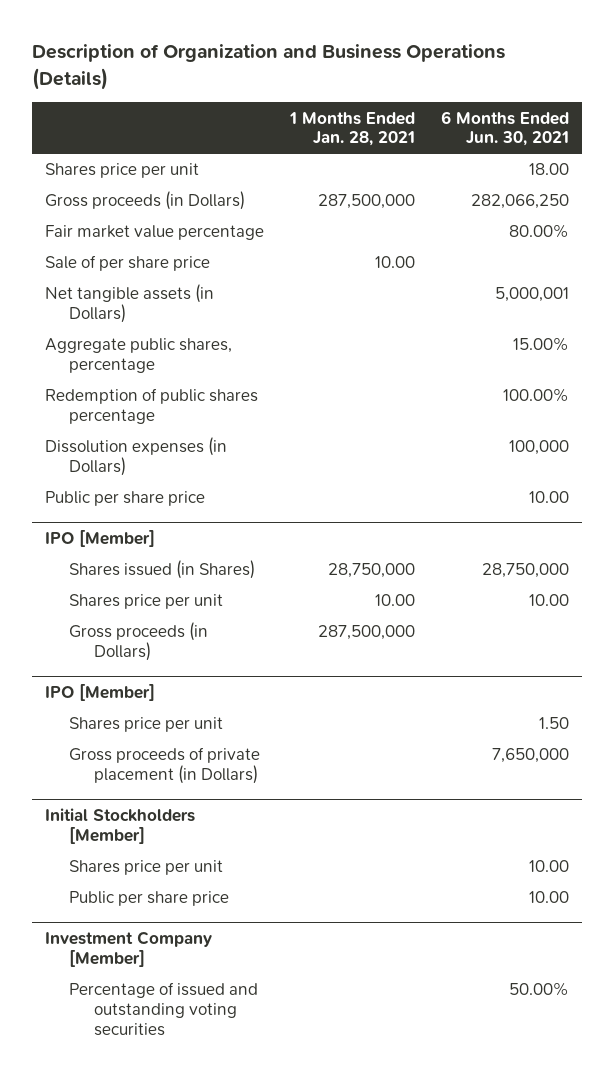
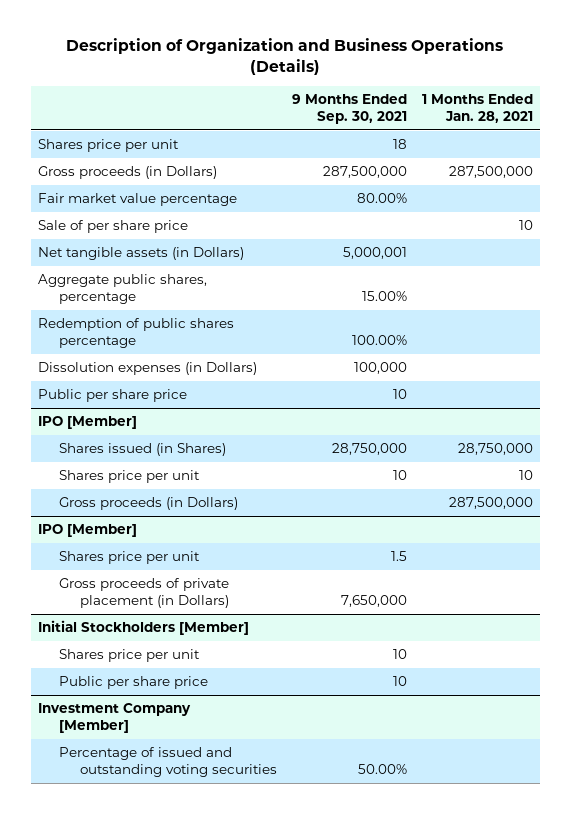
- | 1 Months Ended Jan. 28, 2021 | 6 Months Ended Jun. 30, 2021
+ | 9 Months Ended Sep. 30, 2021 | 1 Months Ended Jan. 28, 2021
- Sale of per share price | 10.00 |
+ Sale of per share price | | 10
@ IPO [Member]
- Shares price per unit | 10.00 | 10.00
+ Shares price per unit | 10 | 10

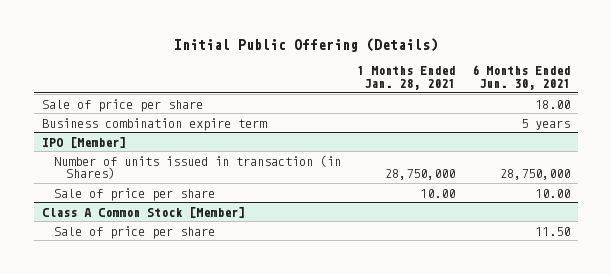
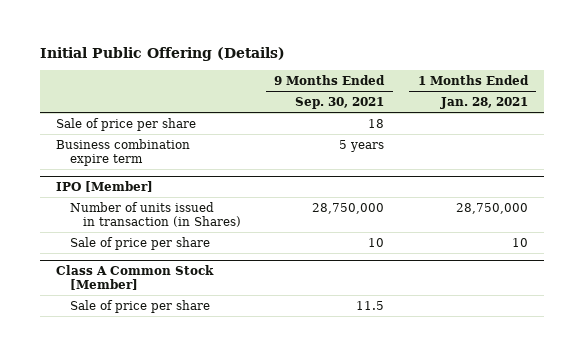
- | 1 Months Ended Jan. 28, 2021 | 6 Months Ended Jun. 30, 2021
+ | 9 Months Ended Sep. 30, 2021 | 1 Months Ended Jan. 28, 2021
@ IPO [Member]
- Sale of price per share | 10.00 | 10.00
+ Sale of price per share | 10 | 10

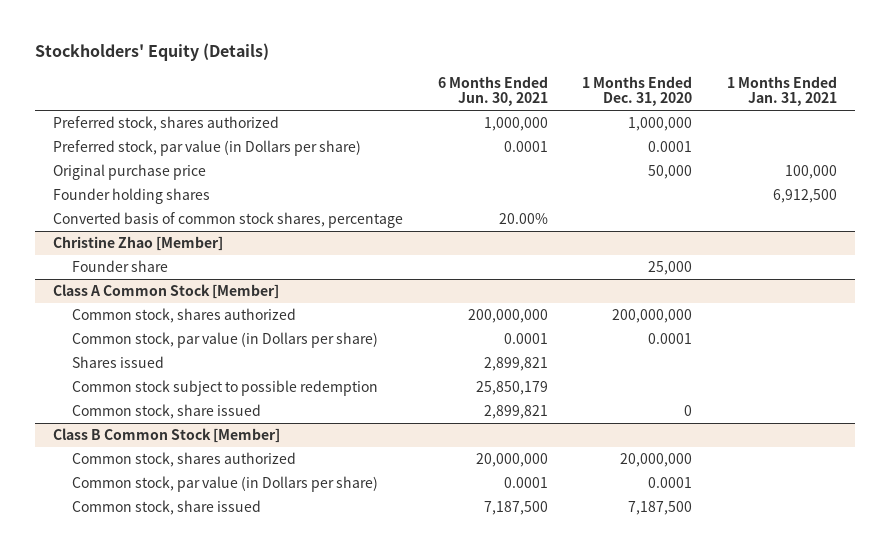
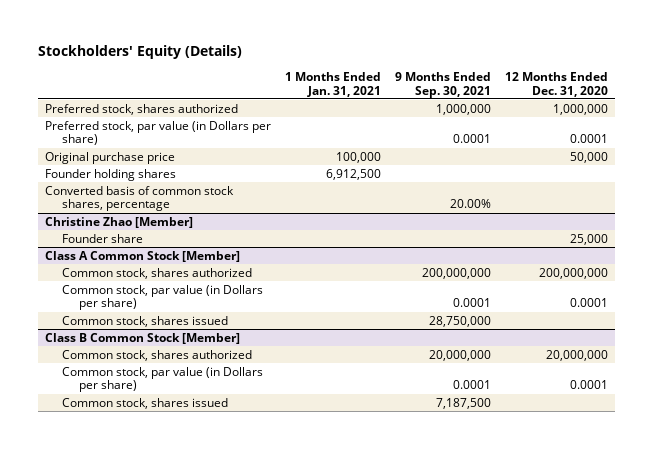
- | 6 Months Ended Jun. 30, 2021 | 1 Months Ended Dec. 31, 2020 | 1 Months Ended Jan. 31, 2021
+ | 1 Months Ended Jan. 31, 2021 | 9 Months Ended Sep. 30, 2021 | 12 Months Ended Dec. 31, 2020
@ Class A Common Stock [Member]
- Shares issued | 2,899,821 | |
- Common stock subject to possible redemption | 25,850,179 | |
- Common stock, share issued | 2,899,821 | 0 |
+ Common stock, shares issued | | 28,750,000 |
@ Class B Common Stock [Member]
- Common stock, share issued | 7,187,500 | 7,187,500 |
+ Common stock, shares issued | | 7,187,500 |

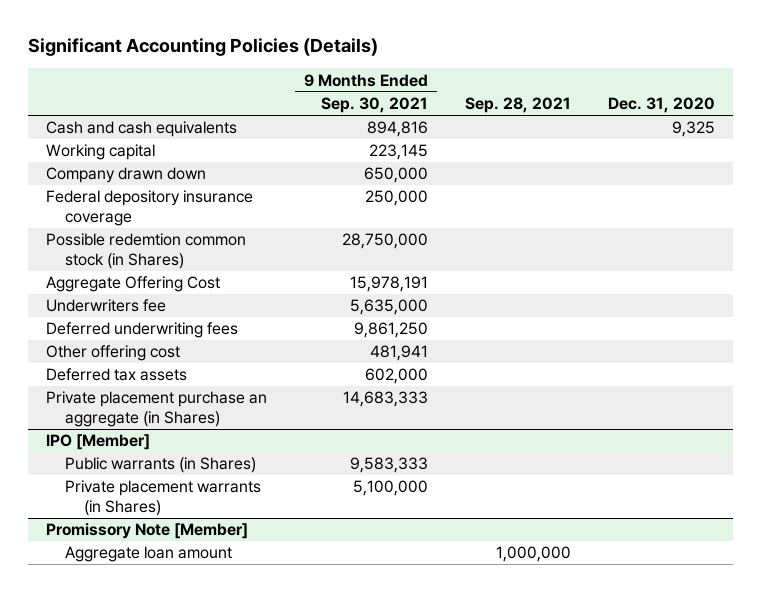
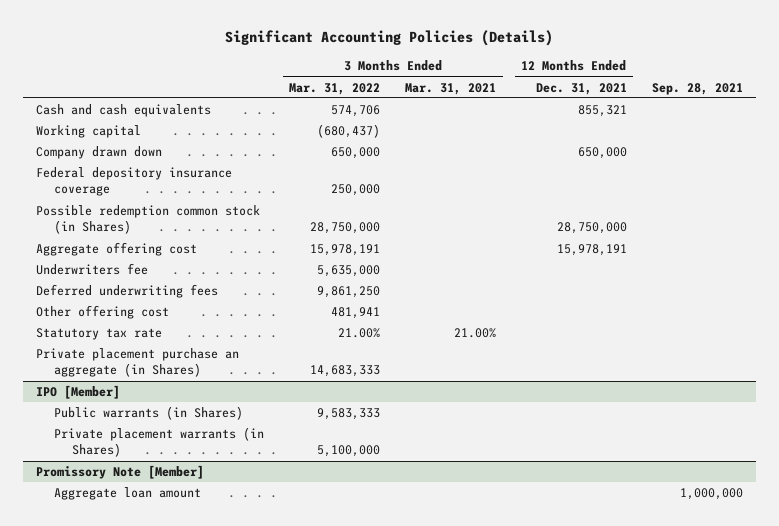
- | 9 Months Ended Sep. 30, 2021 | Sep. 28, 2021 | Dec. 31, 2020
+ | 3 Months Ended Mar. 31, 2022 | 3 Months Ended Mar. 31, 2021 | 12 Months Ended Dec. 31, 2021 | Sep. 28, 2021
- Possible redemtion common stock (in Shares) | 28,750,000 | |
- Aggregate Offering Cost | 15,978,191 | |
+ Possible redemption common stock (in Shares) | 28,750,000 | | 28,750,000 |
+ Aggregate offering cost | 15,978,191 | | 15,978,191 |
- Deferred tax assets | 602,000 | |
+ Statutory tax rate | 21.00% | 21.00% | |

